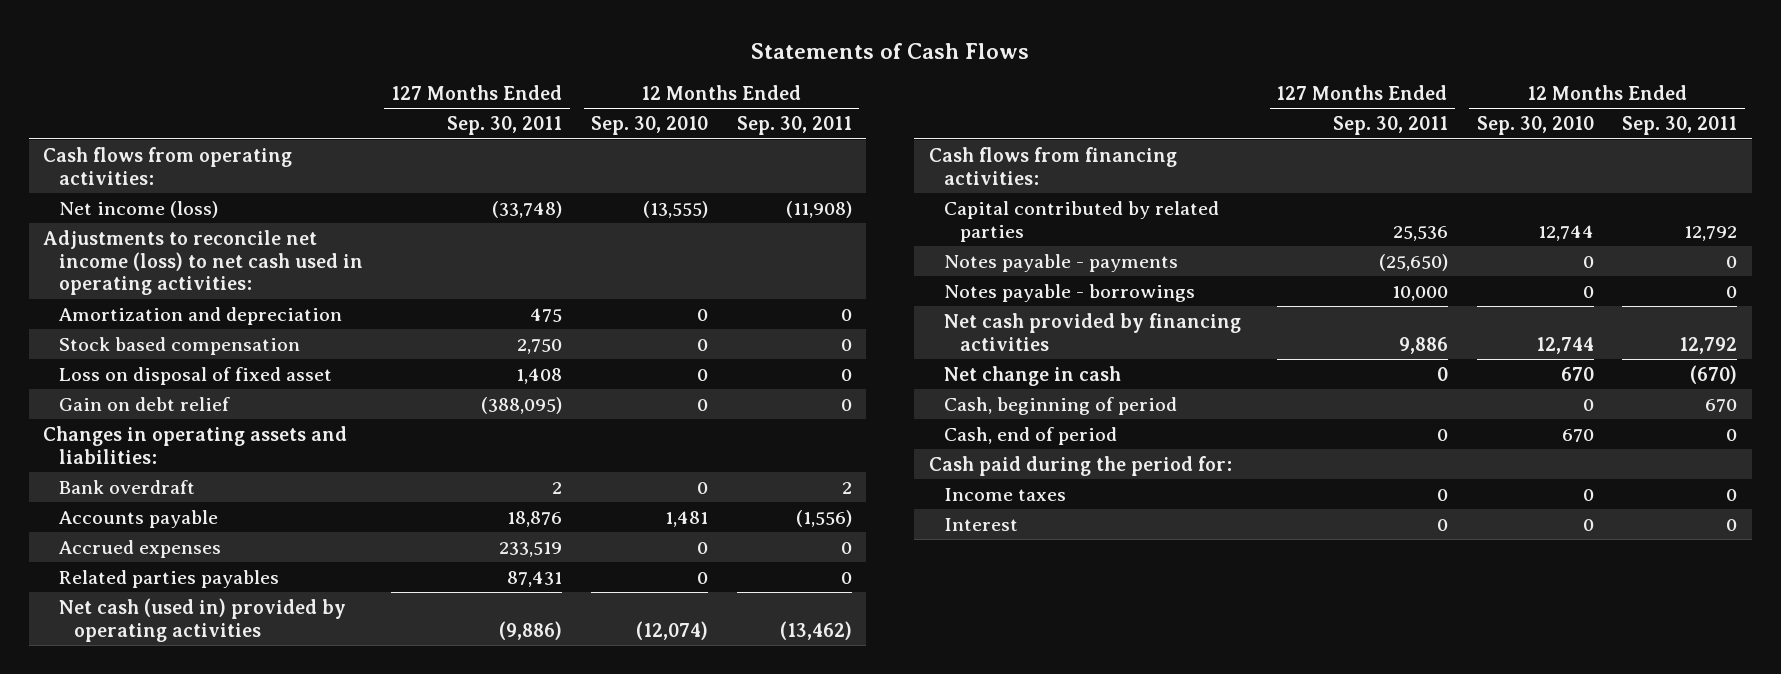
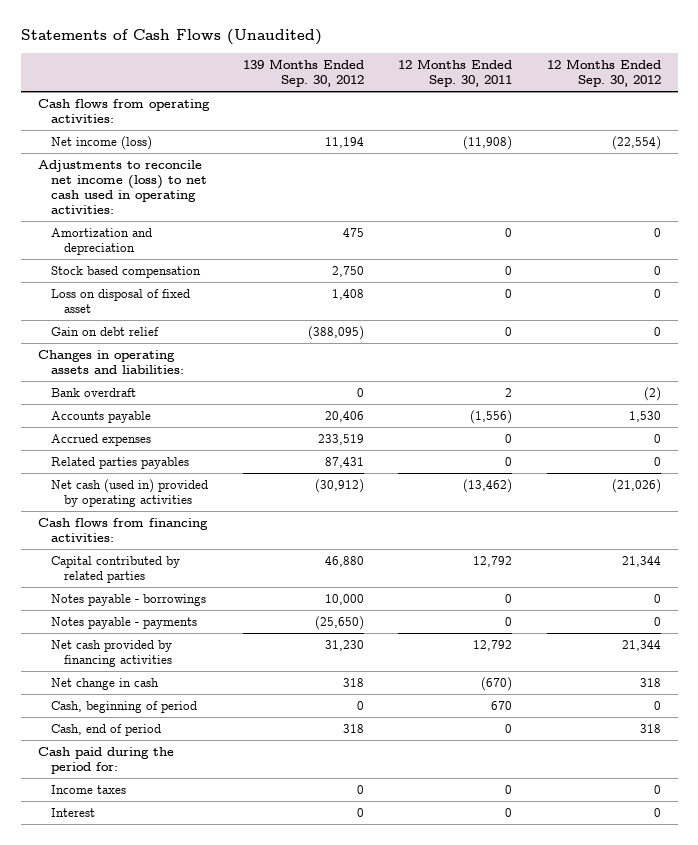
- Statements of Cash Flows
+ Statements of Cash Flows (Unaudited)
- | 127 Months Ended Sep. 30, 2011 | 12 Months Ended Sep. 30, 2010 | 12 Months Ended Sep. 30, 2011
+ | 139 Months Ended Sep. 30, 2012 | 12 Months Ended Sep. 30, 2011 | 12 Months Ended Sep. 30, 2012
moved down: Notes payable - payments | (25,650) | 0 | 0

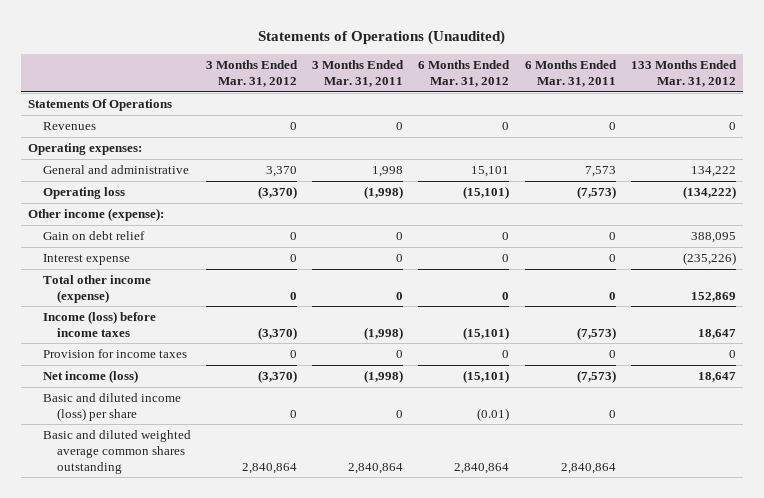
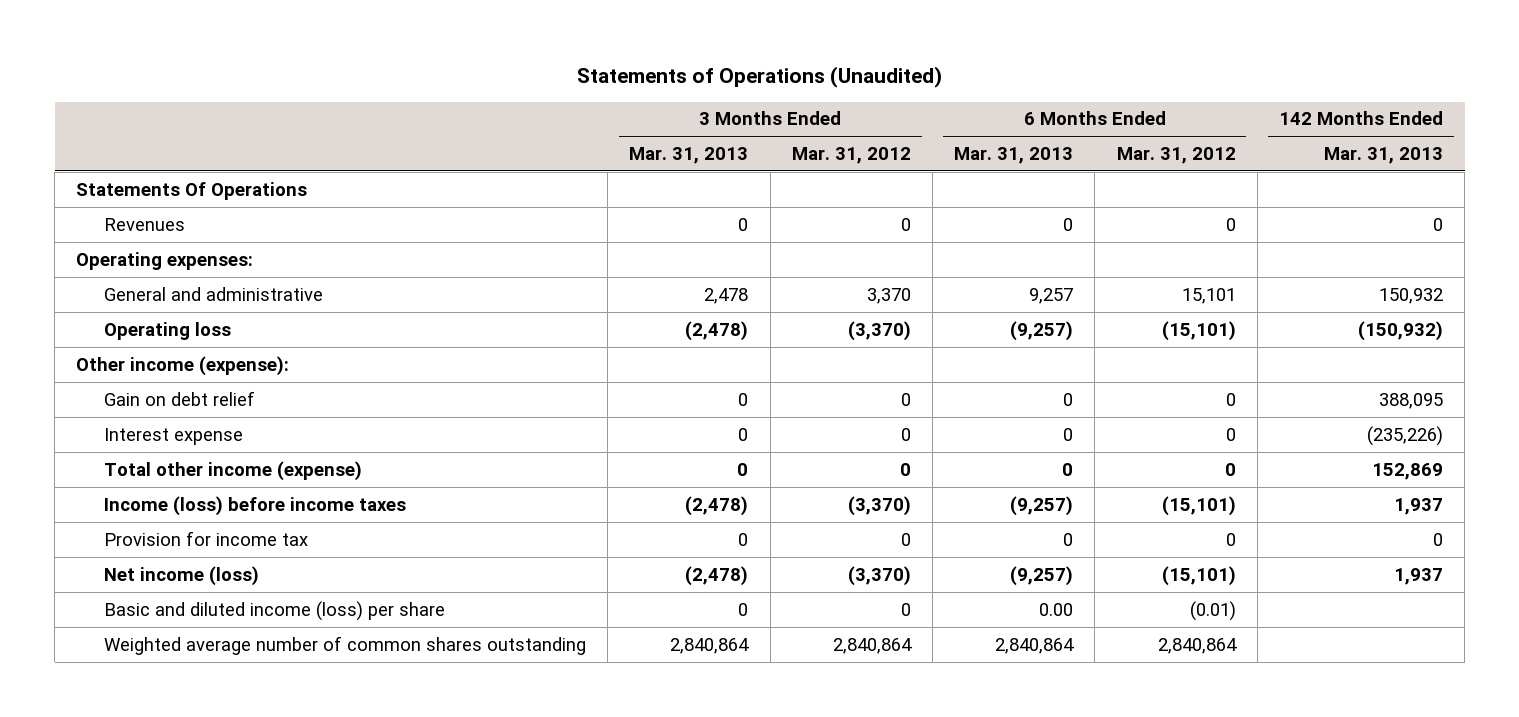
- | 3 Months Ended Mar. 31, 2012 | 3 Months Ended Mar. 31, 2011 | 6 Months Ended Mar. 31, 2012 | 6 Months Ended Mar. 31, 2011 | 133 Months Ended Mar. 31, 2012
+ | 3 Months Ended Mar. 31, 2013 | 3 Months Ended Mar. 31, 2012 | 6 Months Ended Mar. 31, 2013 | 6 Months Ended Mar. 31, 2012 | 142 Months Ended Mar. 31, 2013
- Provision for income taxes | 0 | 0 | 0 | 0 | 0
+ Provision for income tax | 0 | 0 | 0 | 0 | 0
- Basic and diluted weighted average common shares outstanding | 2,840,864 | 2,840,864 | 2,840,864 | 2,840,864 |
+ Weighted average number of common shares outstanding | 2,840,864 | 2,840,864 | 2,840,864 | 2,840,864 |

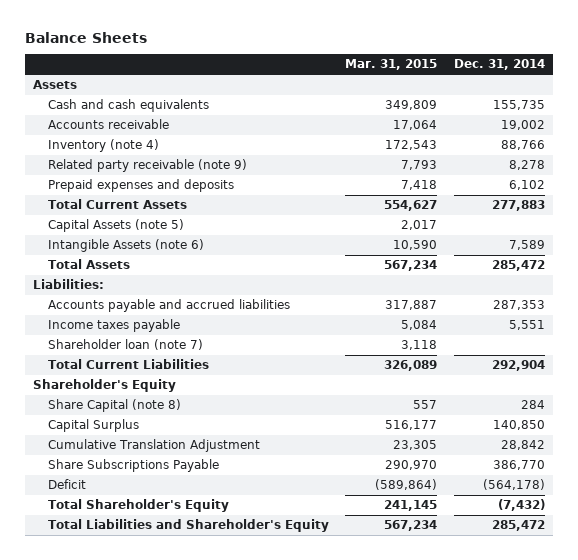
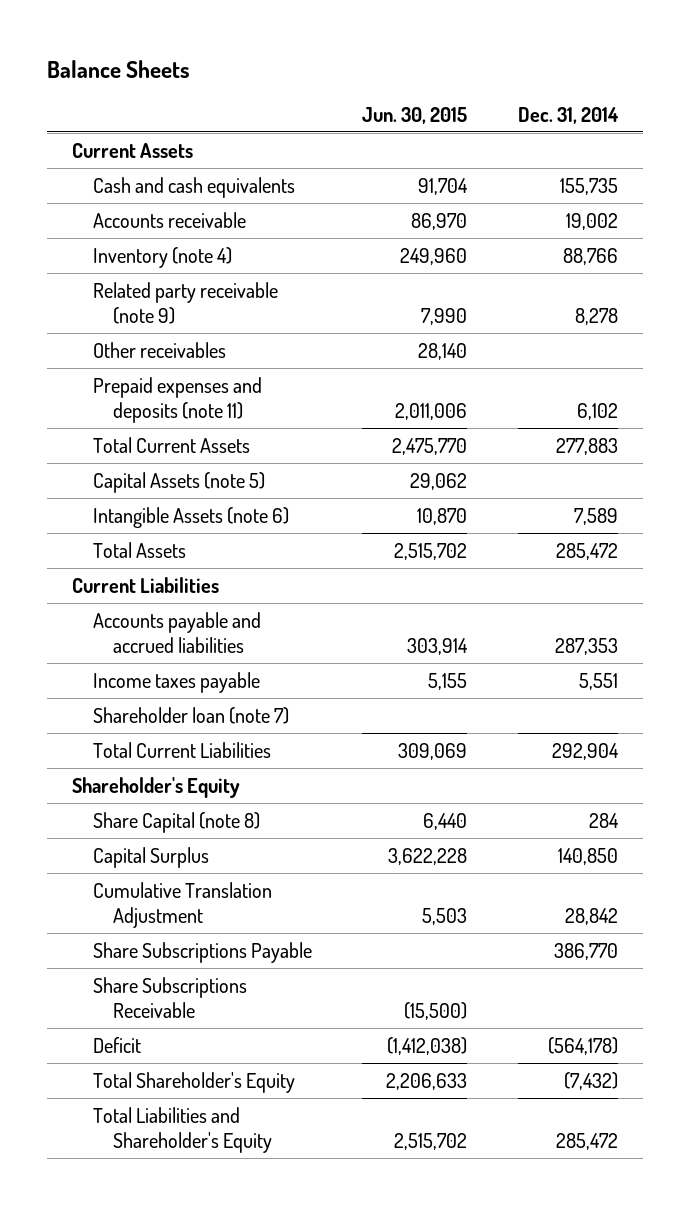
- | Mar. 31, 2015 | Dec. 31, 2014
+ | Jun. 30, 2015 | Dec. 31, 2014
- Assets
+ Current Assets
- Prepaid expenses and deposits | 7,418 | 6,102
+ Other receivables | 28,140 |
+ Prepaid expenses and deposits (note 11) | 2,011,006 | 6,102
- Liabilities:
+ Current Liabilities
+ Share Subscriptions Receivable | (15,500) |

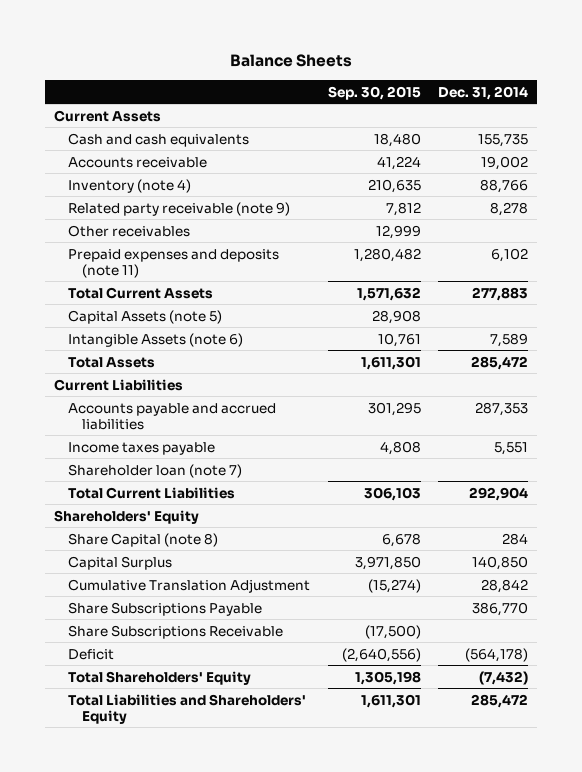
- | Jun. 30, 2015 | Dec. 31, 2014
+ | Sep. 30, 2015 | Dec. 31, 2014
- Shareholder's Equity
+ Shareholders' Equity
- Total Shareholder's Equity | 2,206,633 | (7,432)
- Total Liabilities and Shareholder's Equity | 2,515,702 | 285,472
+ Total Shareholders' Equity | 1,305,198 | (7,432)
+ Total Liabilities and Shareholders' Equity | 1,611,301 | 285,472

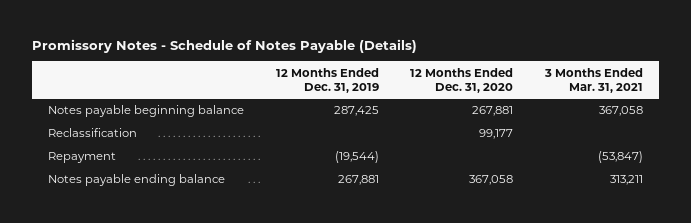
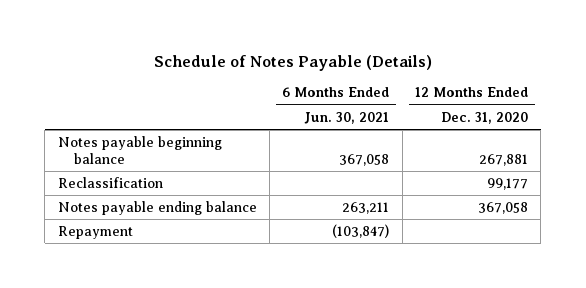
- Promissory Notes - Schedule of Notes Payable (Details)
+ Schedule of Notes Payable (Details)
- | 12 Months Ended Dec. 31, 2019 | 12 Months Ended Dec. 31, 2020 | 3 Months Ended Mar. 31, 2021
+ | 6 Months Ended Jun. 30, 2021 | 12 Months Ended Dec. 31, 2020
moved down: Repayment | (103,847) |

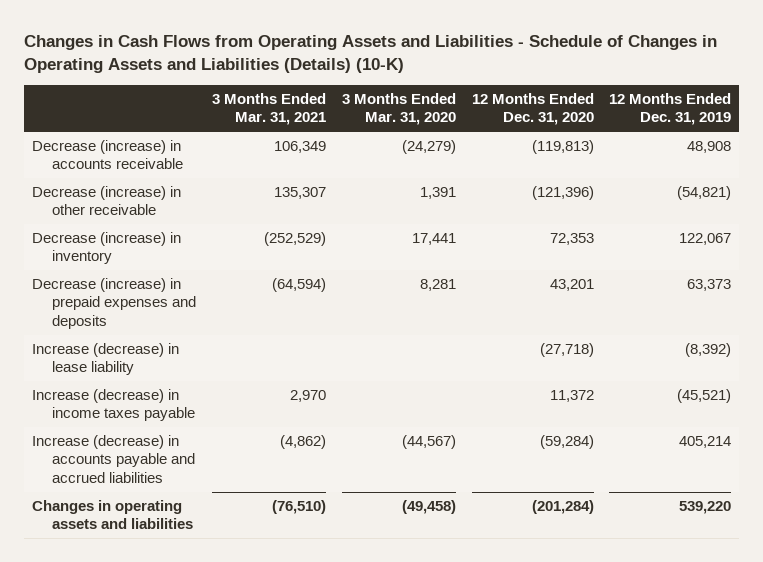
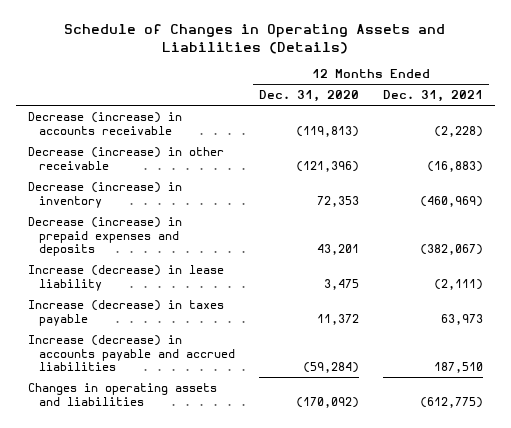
- Changes in Cash Flows from Operating Assets and Liabilities - Schedule of Changes in Operating Assets and Liabilities (Details) (10-K)
+ Schedule of Changes in Operating Assets and Liabilities (Details)
- | 3 Months Ended Mar. 31, 2021 | 3 Months Ended Mar. 31, 2020 | 12 Months Ended Dec. 31, 2020 | 12 Months Ended Dec. 31, 2019
+ | 12 Months Ended Dec. 31, 2020 | 12 Months Ended Dec. 31, 2021
- Increase (decrease) in lease liability | | | (27,718) | (8,392)
- Increase (decrease) in income taxes payable | 2,970 | | 11,372 | (45,521)
+ Increase (decrease) in lease liability | 3,475 | (2,111)
+ Increase (decrease) in taxes payable | 11,372 | 63,973
- Changes in operating assets and liabilities | (76,510) | (49,458) | (201,284) | 539,220
+ Changes in operating assets and liabilities | (170,092) | (612,775)

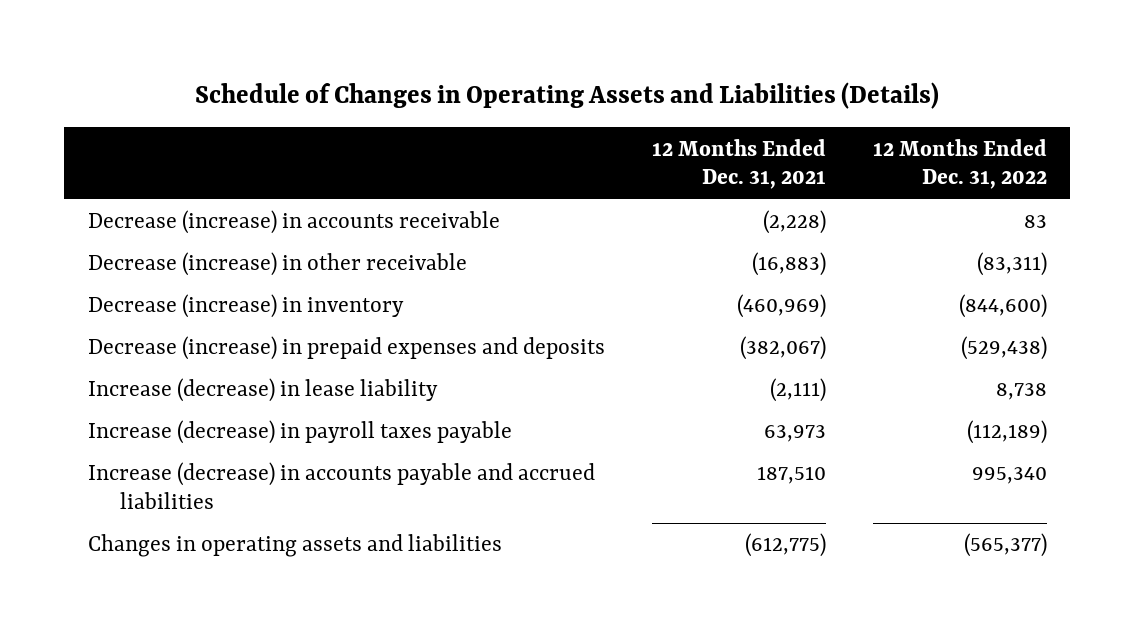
- | 12 Months Ended Dec. 31, 2020 | 12 Months Ended Dec. 31, 2021
+ | 12 Months Ended Dec. 31, 2021 | 12 Months Ended Dec. 31, 2022
- Increase (decrease) in taxes payable | 11,372 | 63,973
+ Increase (decrease) in payroll taxes payable | 63,973 | (112,189)

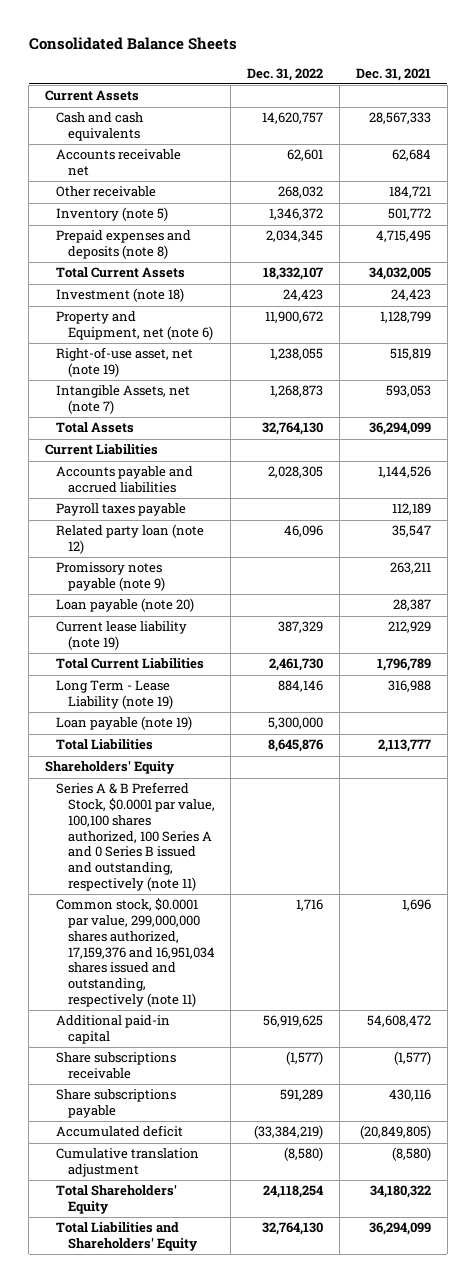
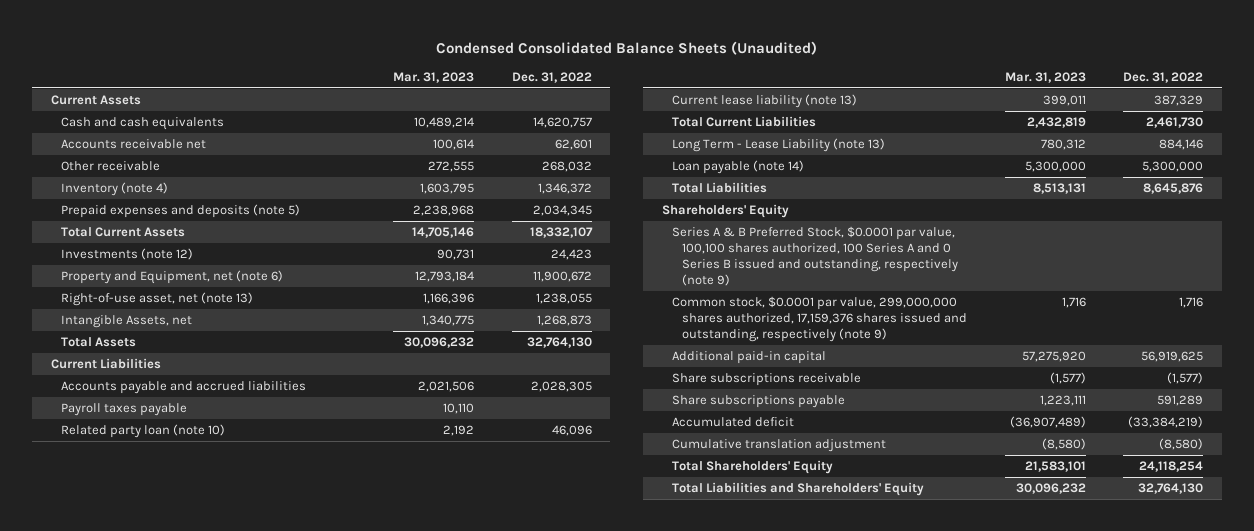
- Consolidated Balance Sheets
+ Condensed Consolidated Balance Sheets (Unaudited)
- | Dec. 31, 2022 | Dec. 31, 2021
+ | Mar. 31, 2023 | Dec. 31, 2022
- Inventory (note 5) | 1,346,372 | 501,772
- Prepaid expenses and deposits (note 8) | 2,034,345 | 4,715,495
+ Inventory (note 4) | 1,603,795 | 1,346,372
+ Prepaid expenses and deposits (note 5) | 2,238,968 | 2,034,345
- Investment (note 18) | 24,423 | 24,423
+ Investments (note 12) | 90,731 | 24,423
- Right-of-use asset, net (note 19) | 1,238,055 | 515,819
- Intangible Assets, net (note 7) | 1,268,873 | 593,053
+ Right-of-use asset, net (note 13) | 1,166,396 | 1,238,055
+ Intangible Assets, net | 1,340,775 | 1,268,873
- Related party loan (note 12) | 46,096 | 35,547
- Promissory notes payable (note 9) | | 263,211
- Loan payable (note 20) | | 28,387
- Current lease liability (note 19) | 387,329 | 212,929
+ Related party loan (note 10) | 2,192 | 46,096
+ Current lease liability (note 13) | 399,011 | 387,329
- Long Term - Lease Liability (note 19) | 884,146 | 316,988
- Loan payable (note 19) | 5,300,000 |
+ Long Term - Lease Liability (note 13) | 780,312 | 884,146
+ Loan payable (note 14) | 5,300,000 | 5,300,000
- Series A & B Preferred Stock, $0.0001 par value, 100,100 shares authorized, 100 Series A and 0 Series B issued and outstanding, respectively (note 11)
- Common stock, $0.0001 par value, 299,000,000 shares authorized, 17,159,376 and 16,951,034 shares issued and outstanding, respectively (note 11) | 1,716 | 1,696
+ Series A & B Preferred Stock, $0.0001 par value, 100,100 shares authorized, 100 Series A and 0 Series B issued and outstanding, respectively (note 9)
+ Common stock, $0.0001 par value, 299,000,000 shares authorized, 17,159,376 shares issued and outstanding, respectively (note 9) | 1,716 | 1,716

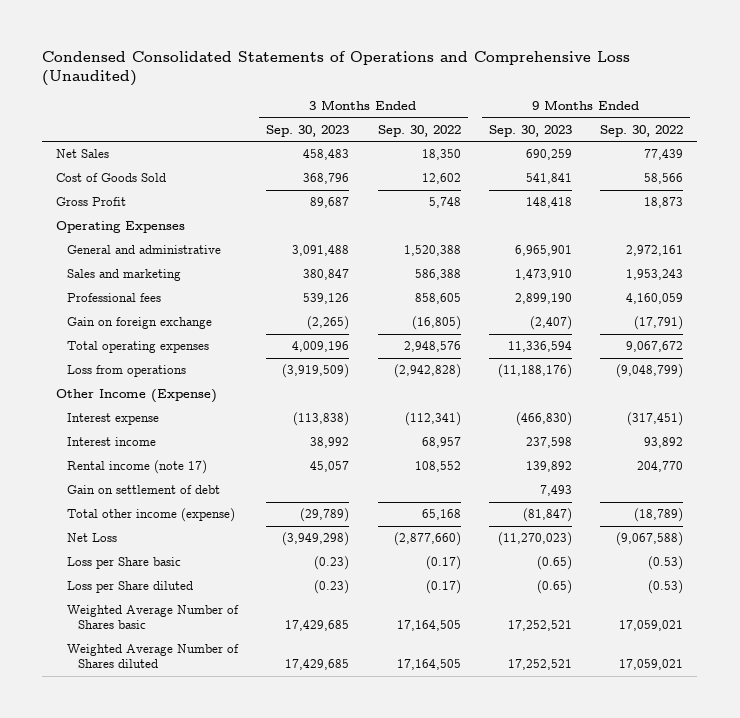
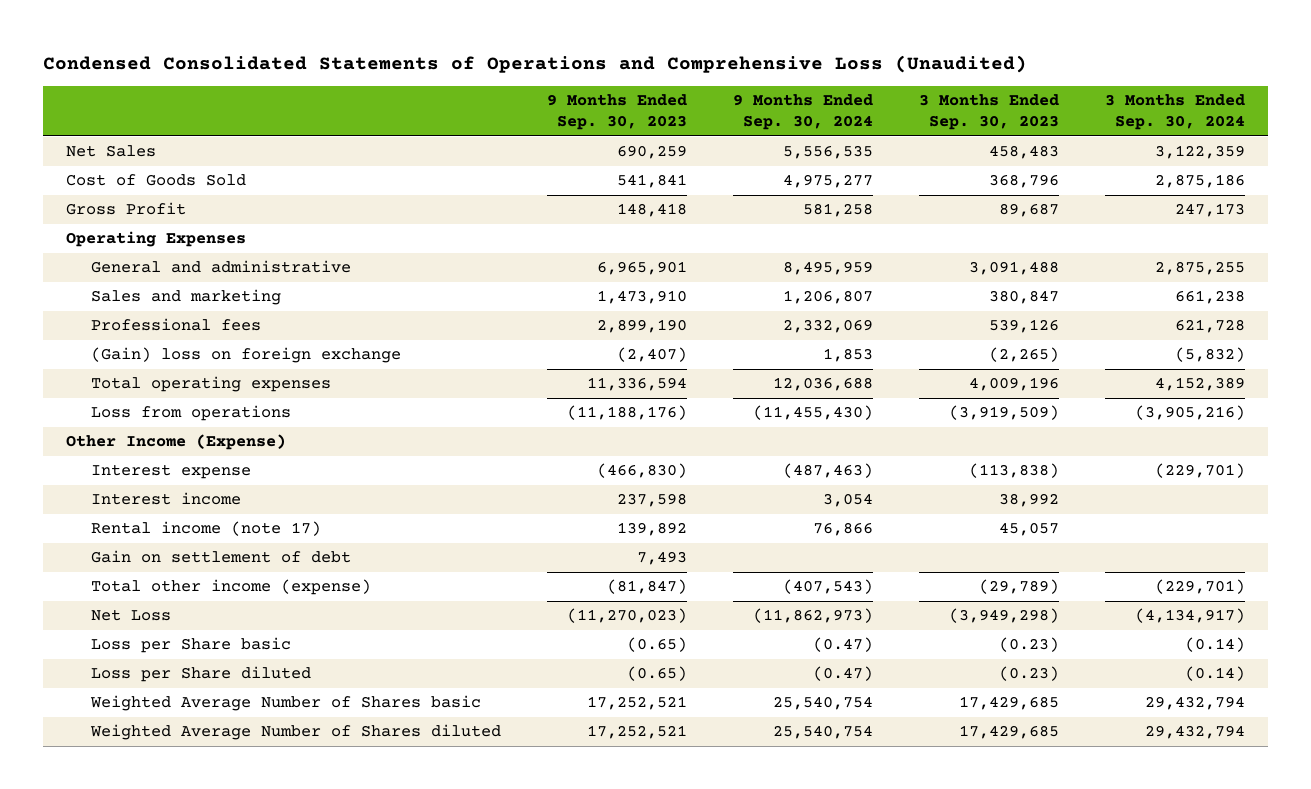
- | 3 Months Ended Sep. 30, 2023 | 3 Months Ended Sep. 30, 2022 | 9 Months Ended Sep. 30, 2023 | 9 Months Ended Sep. 30, 2022
+ | 9 Months Ended Sep. 30, 2023 | 9 Months Ended Sep. 30, 2024 | 3 Months Ended Sep. 30, 2023 | 3 Months Ended Sep. 30, 2024
- Gain on foreign exchange | (2,265) | (16,805) | (2,407) | (17,791)
+ (Gain) loss on foreign exchange | (2,407) | 1,853 | (2,265) | (5,832)

